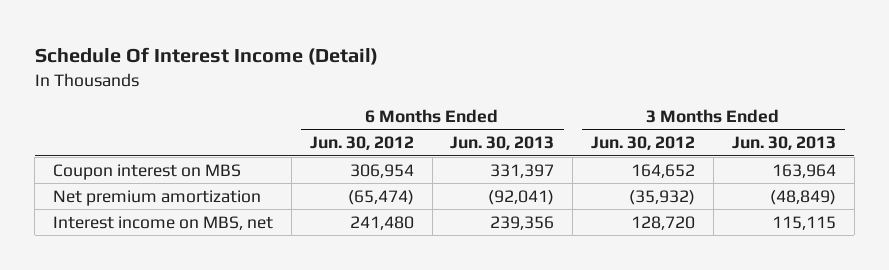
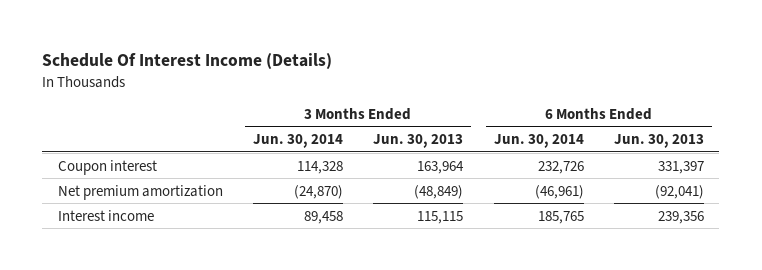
- Schedule Of Interest Income (Detail)
+ Schedule Of Interest Income (Details)
- | 6 Months Ended Jun. 30, 2012 | 6 Months Ended Jun. 30, 2013 | 3 Months Ended Jun. 30, 2012 | 3 Months Ended Jun. 30, 2013
+ | 3 Months Ended Jun. 30, 2014 | 3 Months Ended Jun. 30, 2013 | 6 Months Ended Jun. 30, 2014 | 6 Months Ended Jun. 30, 2013
- Coupon interest on MBS | 306,954 | 331,397 | 164,652 | 163,964
+ Coupon interest | 114,328 | 163,964 | 232,726 | 331,397
- Interest income on MBS, net | 241,480 | 239,356 | 128,720 | 115,115
+ Interest income | 89,458 | 115,115 | 185,765 | 239,356

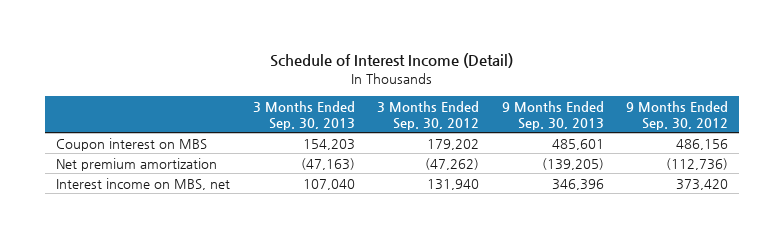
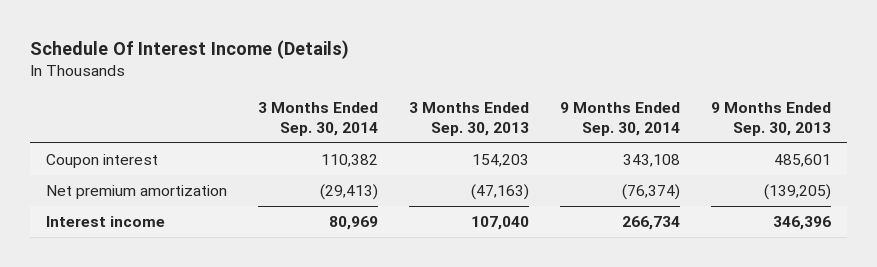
- Schedule of Interest Income (Detail)
+ Schedule Of Interest Income (Details)
- | 3 Months Ended Sep. 30, 2013 | 3 Months Ended Sep. 30, 2012 | 9 Months Ended Sep. 30, 2013 | 9 Months Ended Sep. 30, 2012
+ | 3 Months Ended Sep. 30, 2014 | 3 Months Ended Sep. 30, 2013 | 9 Months Ended Sep. 30, 2014 | 9 Months Ended Sep. 30, 2013
- Coupon interest on MBS | 154,203 | 179,202 | 485,601 | 486,156
+ Coupon interest | 110,382 | 154,203 | 343,108 | 485,601
- Interest income on MBS, net | 107,040 | 131,940 | 346,396 | 373,420
+ Interest income | 80,969 | 107,040 | 266,734 | 346,396

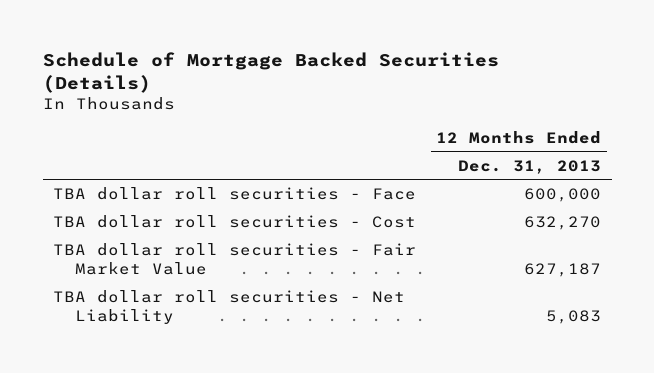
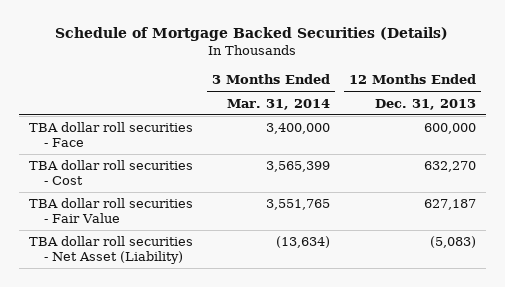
- | 12 Months Ended Dec. 31, 2013
+ | 3 Months Ended Mar. 31, 2014 | 12 Months Ended Dec. 31, 2013
- TBA dollar roll securities - Fair Market Value | 627,187
- TBA dollar roll securities - Net Liability | 5,083
+ TBA dollar roll securities - Fair Value | 3,551,765 | 627,187
+ TBA dollar roll securities - Net Asset (Liability) | (13,634) | (5,083)

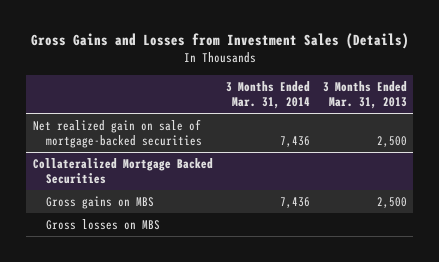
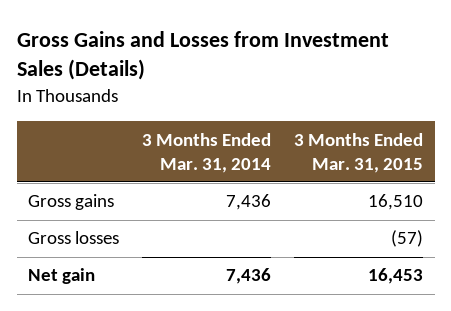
- | 3 Months Ended Mar. 31, 2014 | 3 Months Ended Mar. 31, 2013
+ | 3 Months Ended Mar. 31, 2014 | 3 Months Ended Mar. 31, 2015
- Net realized gain on sale of mortgage-backed securities | 7,436 | 2,500
- Collateralized Mortgage Backed Securities
- Gross gains on MBS | 7,436 | 2,500
- Gross losses on MBS
+ Gross gains | 7,436 | 16,510
+ Gross losses | | (57)
+ Net gain | 7,436 | 16,453

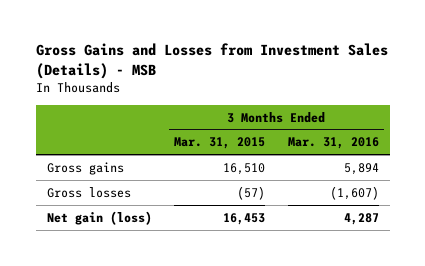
- Gross Gains and Losses from Investment Sales (Details)
+ Gross Gains and Losses from Investment Sales (Details) - MSB
- | 3 Months Ended Mar. 31, 2014 | 3 Months Ended Mar. 31, 2015
+ | 3 Months Ended Mar. 31, 2015 | 3 Months Ended Mar. 31, 2016
- Net gain | 7,436 | 16,453
+ Net gain (loss) | 16,453 | 4,287

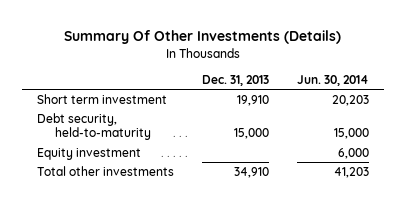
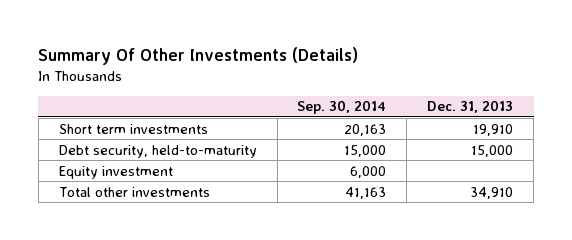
- | Dec. 31, 2013 | Jun. 30, 2014
+ | Sep. 30, 2014 | Dec. 31, 2013
- Short term investment | 19,910 | 20,203
+ Short term investments | 20,163 | 19,910

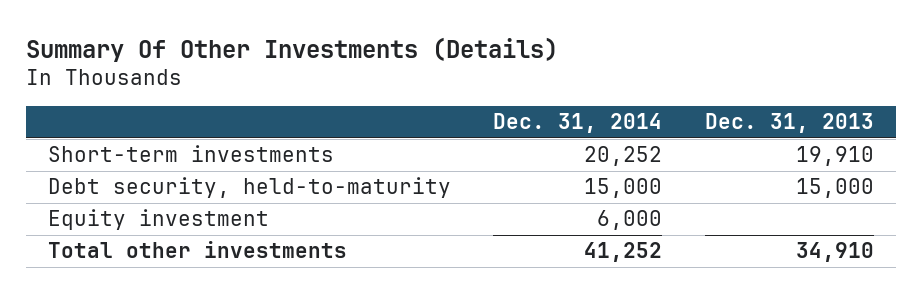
- | Sep. 30, 2014 | Dec. 31, 2013
+ | Dec. 31, 2014 | Dec. 31, 2013
- Short term investments | 20,163 | 19,910
+ Short-term investments | 20,252 | 19,910

